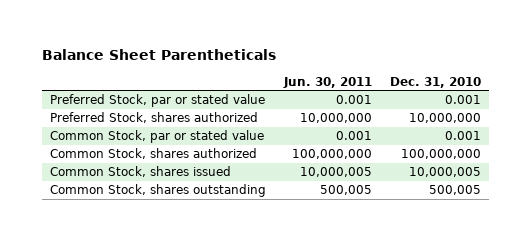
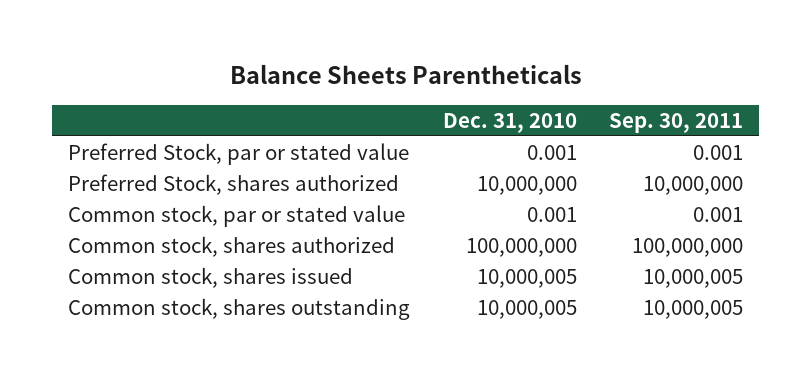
- Balance Sheet Parentheticals
+ Balance Sheets Parentheticals
- | Jun. 30, 2011 | Dec. 31, 2010
+ | Dec. 31, 2010 | Sep. 30, 2011
- Common Stock, par or stated value | 0.001 | 0.001
- Common Stock, shares authorized | 100,000,000 | 100,000,000
- Common Stock, shares issued | 10,000,005 | 10,000,005
- Common Stock, shares outstanding | 500,005 | 500,005
+ Common stock, par or stated value | 0.001 | 0.001
+ Common stock, shares authorized | 100,000,000 | 100,000,000
+ Common stock, shares issued | 10,000,005 | 10,000,005
+ Common stock, shares outstanding | 10,000,005 | 10,000,005

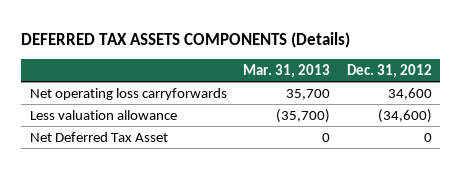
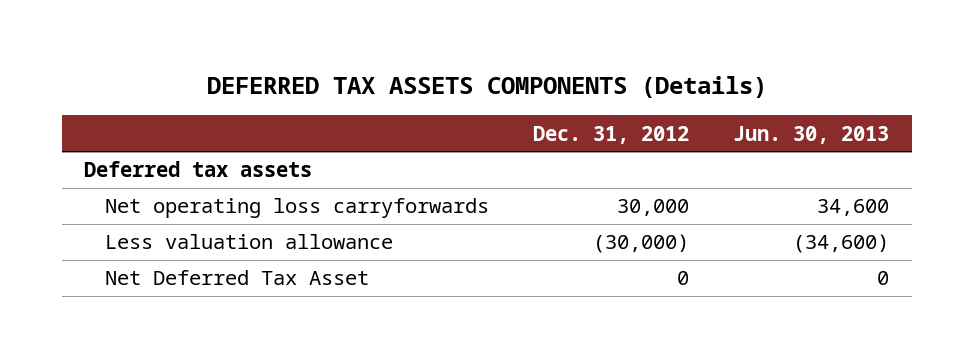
- | Mar. 31, 2013 | Dec. 31, 2012
+ | Dec. 31, 2012 | Jun. 30, 2013
- Net operating loss carryforwards | 35,700 | 34,600
- Less valuation allowance | (35,700) | (34,600)
+ Deferred tax assets
+ Net operating loss carryforwards | 30,000 | 34,600
+ Less valuation allowance | (30,000) | (34,600)

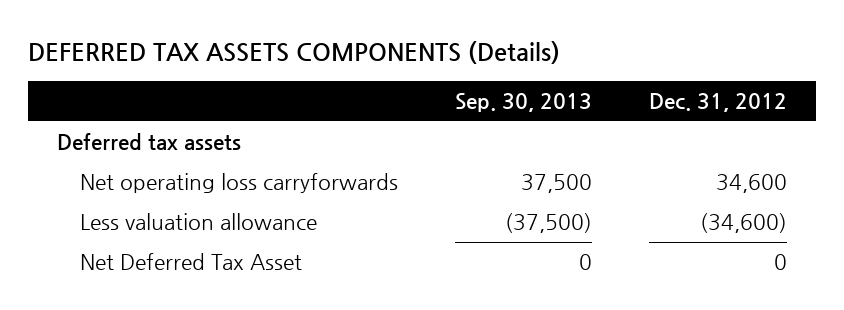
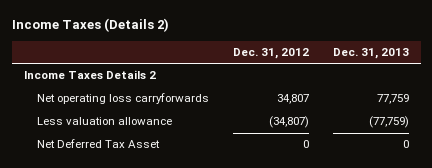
- DEFERRED TAX ASSETS COMPONENTS (Details)
+ Income Taxes (Details 2)
- | Sep. 30, 2013 | Dec. 31, 2012
+ | Dec. 31, 2012 | Dec. 31, 2013
- Deferred tax assets
- Net operating loss carryforwards | 37,500 | 34,600
- Less valuation allowance | (37,500) | (34,600)
+ Income Taxes Details 2
+ Net operating loss carryforwards | 34,807 | 77,759
+ Less valuation allowance | (34,807) | (77,759)

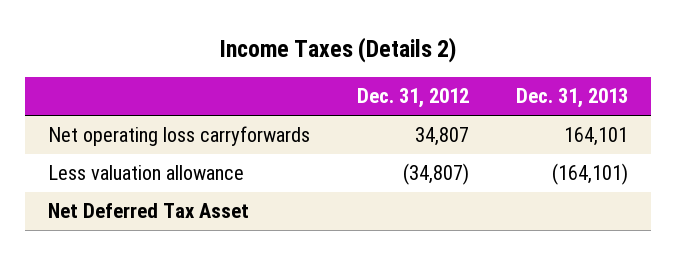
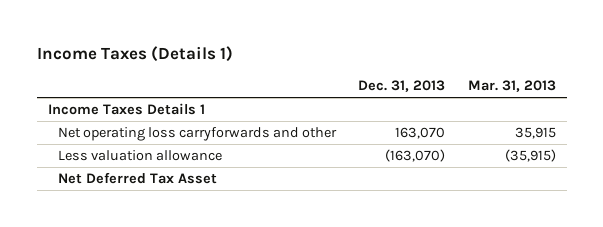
- Income Taxes (Details 2)
+ Income Taxes (Details 1)
- | Dec. 31, 2012 | Dec. 31, 2013
+ | Dec. 31, 2013 | Mar. 31, 2013
- Net operating loss carryforwards | 34,807 | 164,101
- Less valuation allowance | (34,807) | (164,101)
+ Income Taxes Details 1
+ Net operating loss carryforwards and other | 163,070 | 35,915
+ Less valuation allowance | (163,070) | (35,915)

